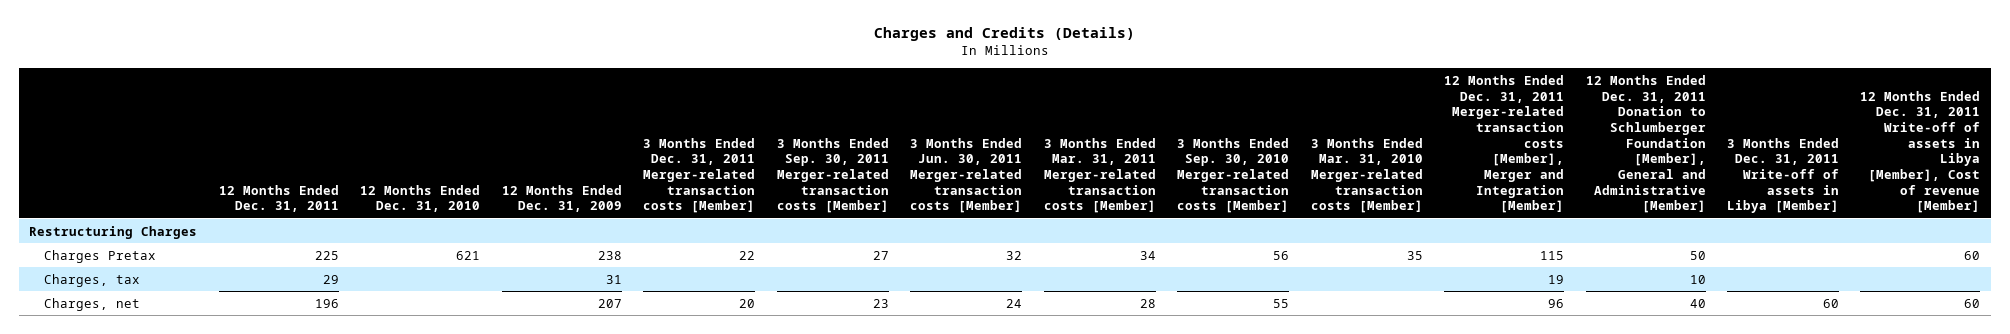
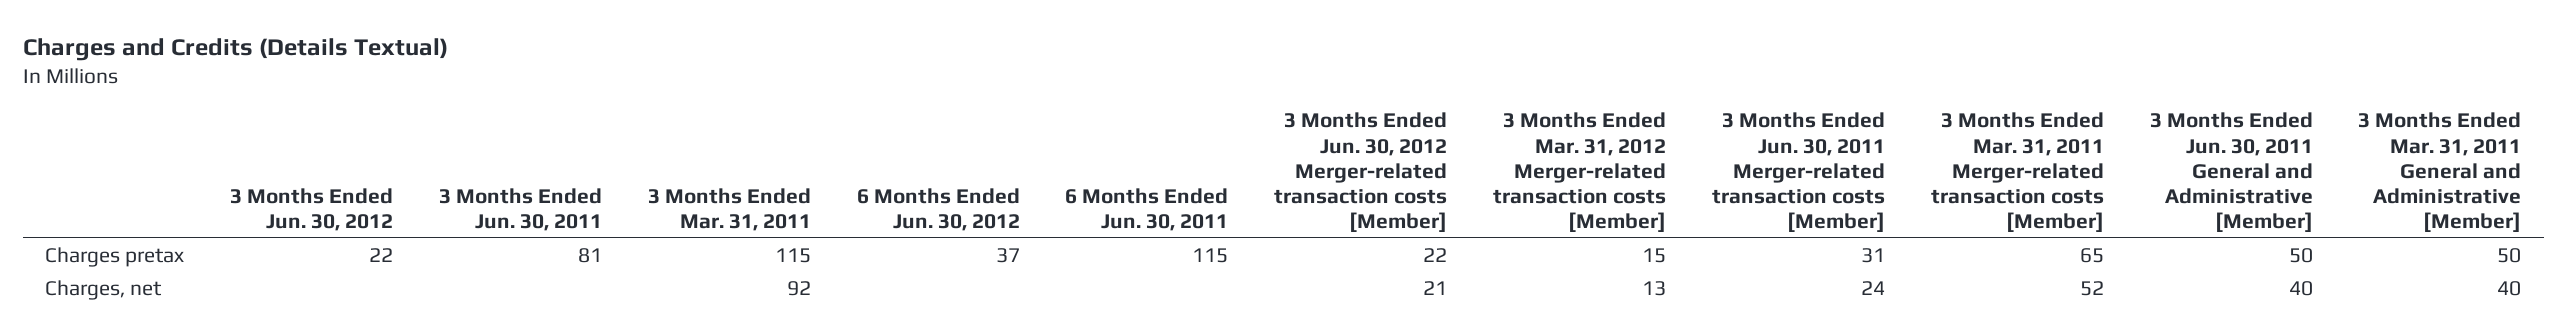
- Charges and Credits (Details)
+ Charges and Credits (Details Textual)
- | 12 Months Ended Dec. 31, 2011 | 12 Months Ended Dec. 31, 2010 | 12 Months Ended Dec. 31, 2009 | 3 Months Ended Dec. 31, 2011 Merger-related transaction costs [Member] | 3 Months Ended Sep. 30, 2011 Merger-related transaction costs [Member] | 3 Months Ended Jun. 30, 2011 Merger-related transaction costs [Member] | 3 Months Ended Mar. 31, 2011 Merger-related transaction costs [Member] | 3 Months Ended Sep. 30, 2010 Merger-related transaction costs [Member] | 3 Months Ended Mar. 31, 2010 Merger-related transaction costs [Member] | 12 Months Ended Dec. 31, 2011 Merger-related transaction costs [Member], Merger and Integration [Member] | 12 Months Ended Dec. 31, 2011 Donation to Schlumberger Foundation [Member], General and Administrative [Member] | 3 Months Ended Dec. 31, 2011 Write-off of assets in Libya [Member] | 12 Months Ended Dec. 31, 2011 Write-off of assets in Libya [Member], Cost of revenue [Member]
+ | 3 Months Ended Jun. 30, 2012 | 3 Months Ended Jun. 30, 2011 | 3 Months Ended Mar. 31, 2011 | 6 Months Ended Jun. 30, 2012 | 6 Months Ended Jun. 30, 2011 | 3 Months Ended Jun. 30, 2012 Merger-related transaction costs [Member] | 3 Months Ended Mar. 31, 2012 Merger-related transaction costs [Member] | 3 Months Ended Jun. 30, 2011 Merger-related transaction costs [Member] | 3 Months Ended Mar. 31, 2011 Merger-related transaction costs [Member] | 3 Months Ended Jun. 30, 2011 General and Administrative [Member] | 3 Months Ended Mar. 31, 2011 General and Administrative [Member]
- Restructuring Charges
- Charges Pretax | 225 | 621 | 238 | 22 | 27 | 32 | 34 | 56 | 35 | 115 | 50 | | 60
- Charges, tax | 29 | | 31 | | | | | | | 19 | 10 | |
- Charges, net | 196 | | 207 | 20 | 23 | 24 | 28 | 55 | | 96 | 40 | 60 | 60
+ Charges pretax | 22 | 81 | 115 | 37 | 115 | 22 | 15 | 31 | 65 | 50 | 50
+ Charges, net | | | 92 | | | 21 | 13 | 24 | 52 | 40 | 40

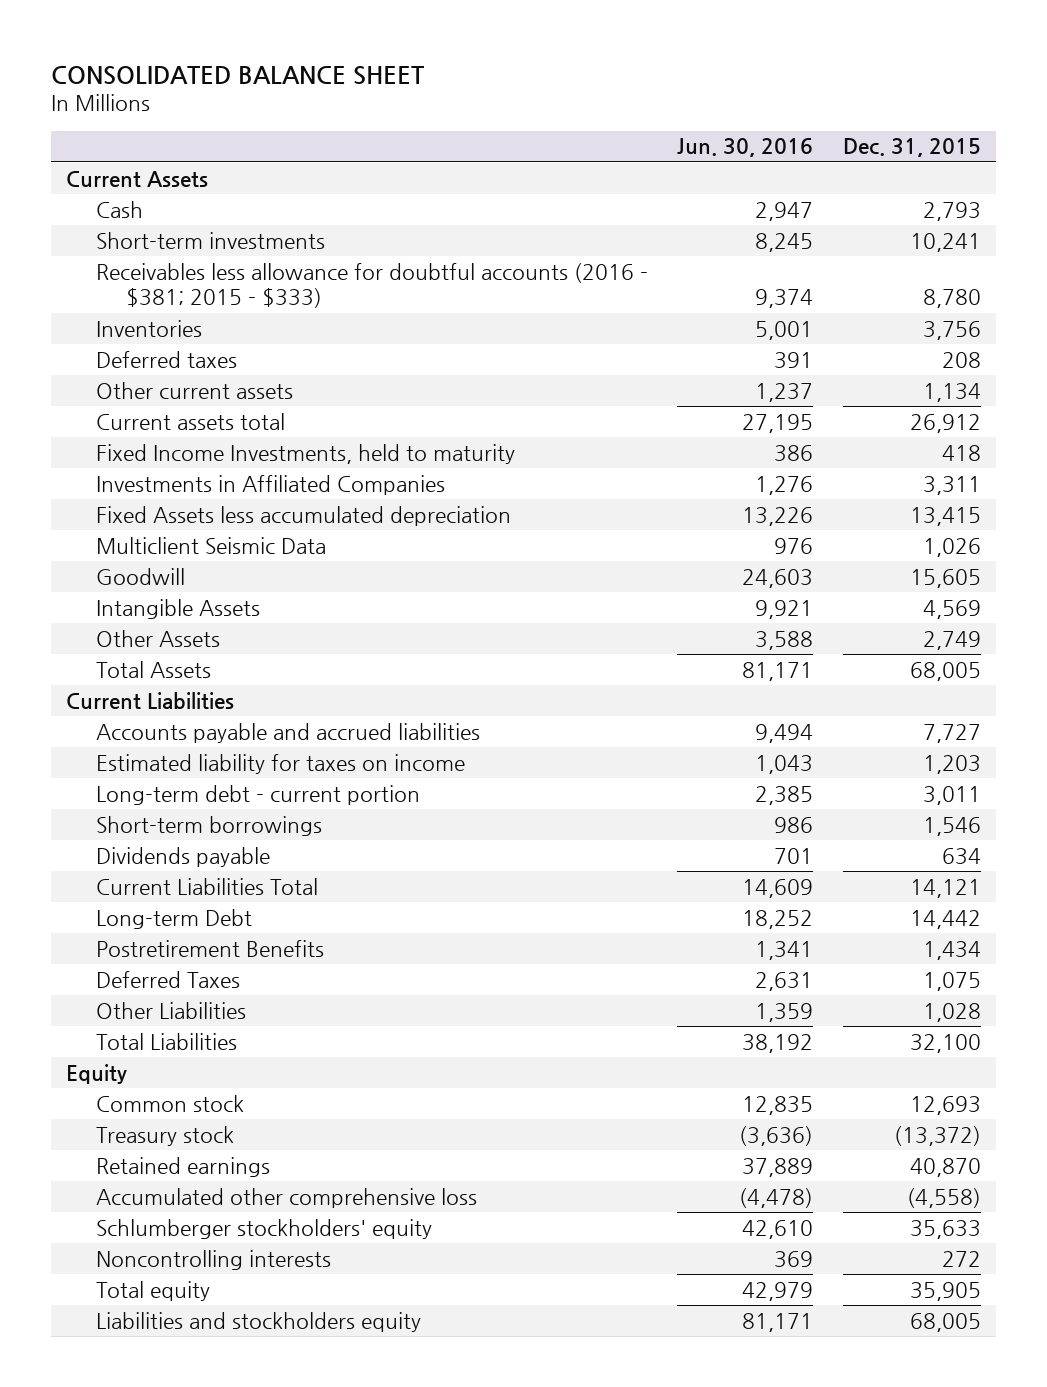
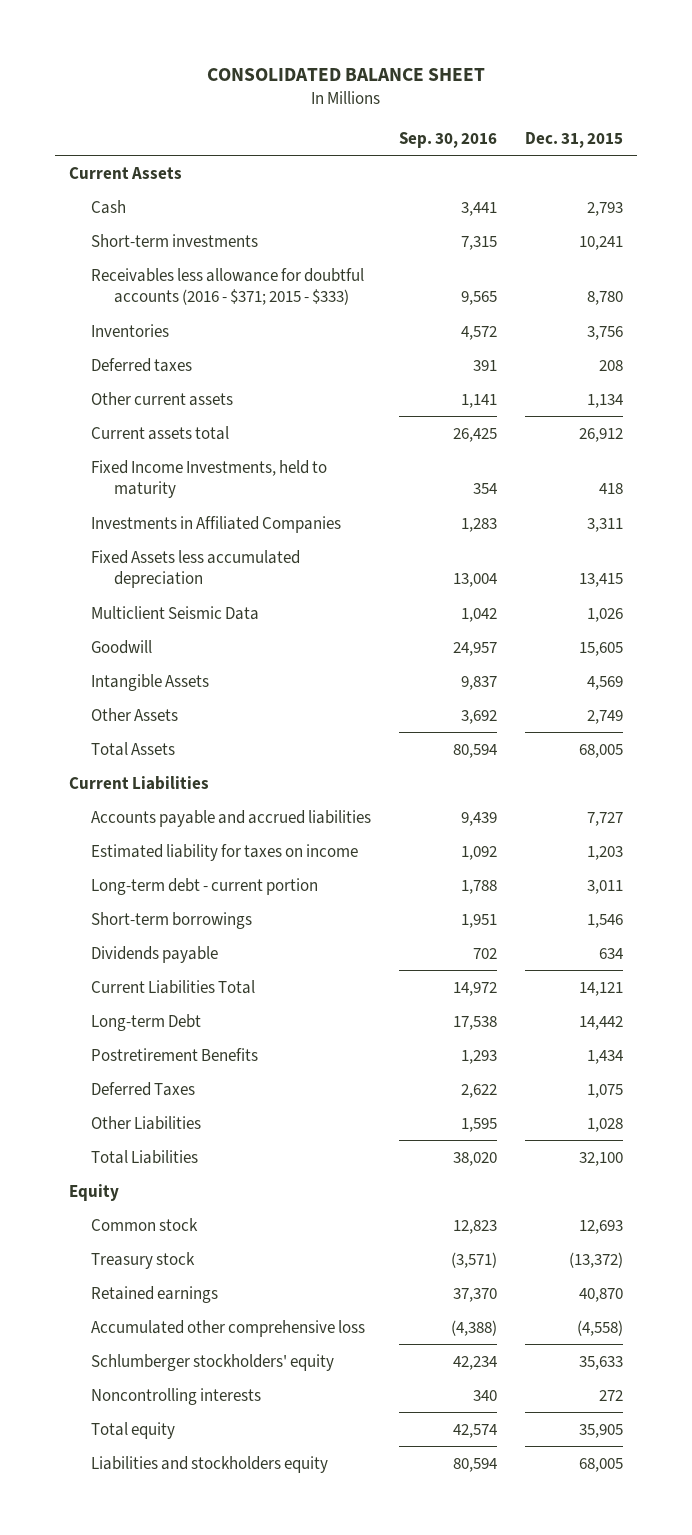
- | Jun. 30, 2016 | Dec. 31, 2015
+ | Sep. 30, 2016 | Dec. 31, 2015
- Receivables less allowance for doubtful accounts (2016 - $381; 2015 - $333) | 9,374 | 8,780
+ Receivables less allowance for doubtful accounts (2016 - $371; 2015 - $333) | 9,565 | 8,780

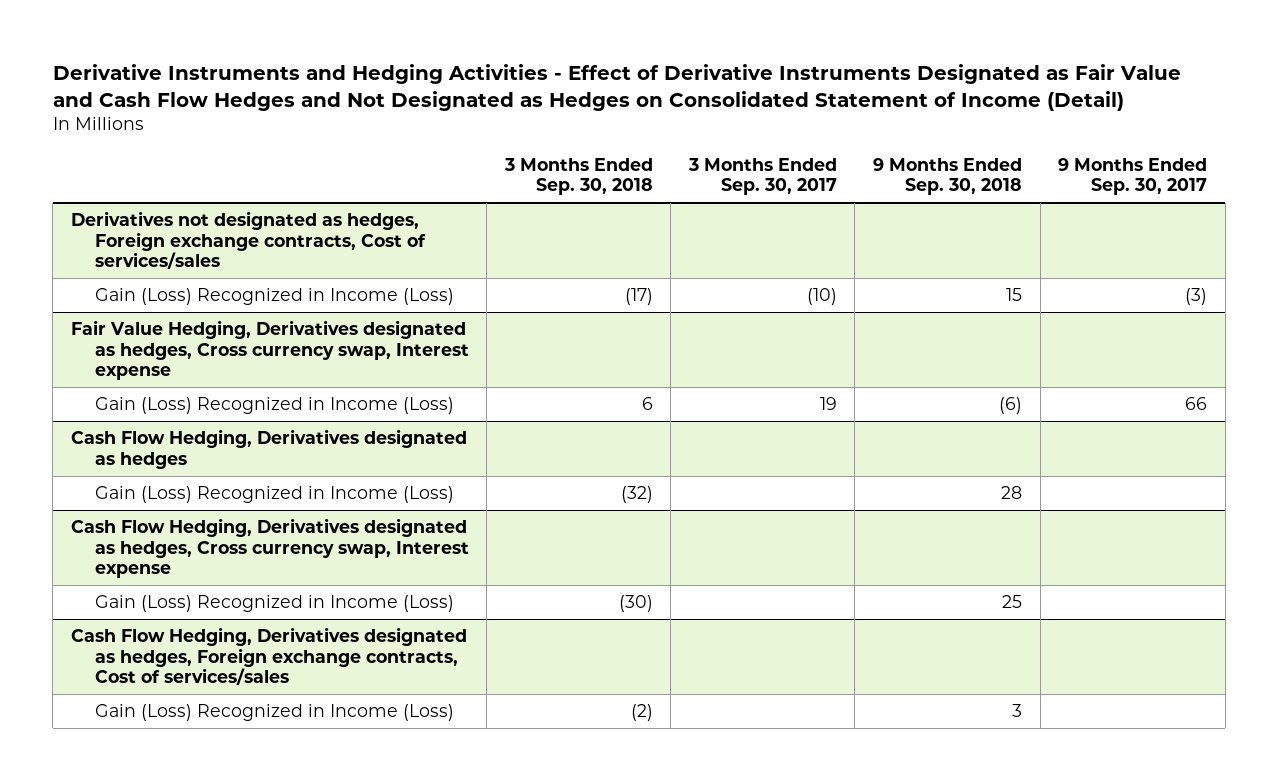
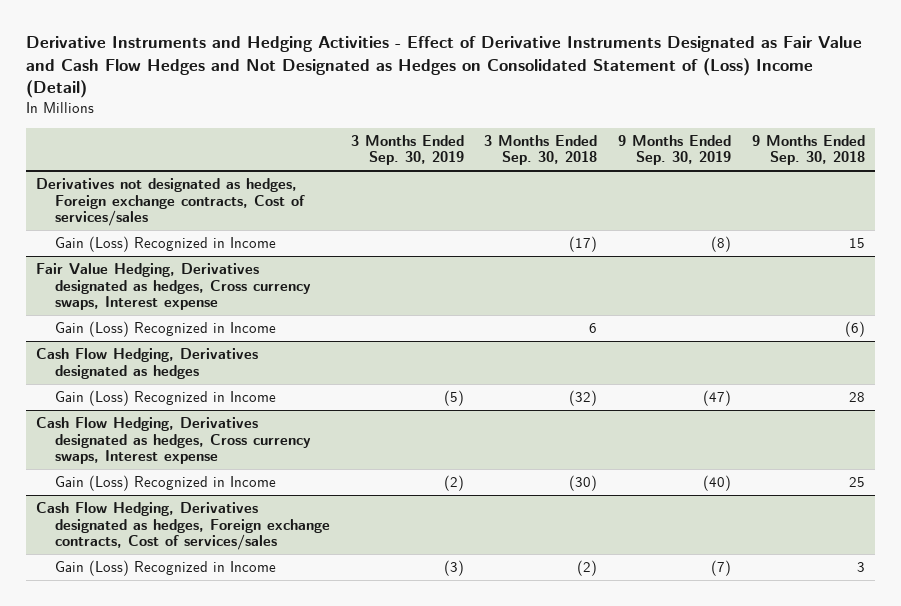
- Derivative Instruments and Hedging Activities - Effect of Derivative Instruments Designated as Fair Value and Cash Flow Hedges and Not Designated as Hedges on Consolidated Statement of Income (Detail)
+ Derivative Instruments and Hedging Activities - Effect of Derivative Instruments Designated as Fair Value and Cash Flow Hedges and Not Designated as Hedges on Consolidated Statement of (Loss) Income (Detail)
- | 3 Months Ended Sep. 30, 2018 | 3 Months Ended Sep. 30, 2017 | 9 Months Ended Sep. 30, 2018 | 9 Months Ended Sep. 30, 2017
+ | 3 Months Ended Sep. 30, 2019 | 3 Months Ended Sep. 30, 2018 | 9 Months Ended Sep. 30, 2019 | 9 Months Ended Sep. 30, 2018
@ Derivatives not designated as hedges, Foreign exchange contracts, Cost of services/sales
- Gain (Loss) Recognized in Income (Loss) | (17) | (10) | 15 | (3)
- Fair Value Hedging, Derivatives designated as hedges, Cross currency swap, Interest expense
- Gain (Loss) Recognized in Income (Loss) | 6 | 19 | (6) | 66
@ Derivatives not designated as hedges, Foreign exchange contracts, Cost of services/sales
+ Gain (Loss) Recognized in Income | | (17) | (8) | 15
+ Fair Value Hedging, Derivatives designated as hedges, Cross currency swaps, Interest expense
+ Gain (Loss) Recognized in Income | | 6 | | (6)
@ Cash Flow Hedging, Derivatives designated as hedges
- Gain (Loss) Recognized in Income (Loss) | (32) | | 28 |
- Cash Flow Hedging, Derivatives designated as hedges, Cross currency swap, Interest expense
- Gain (Loss) Recognized in Income (Loss) | (30) | | 25 |
@ Cash Flow Hedging, Derivatives designated as hedges
+ Gain (Loss) Recognized in Income | (5) | (32) | (47) | 28
+ Cash Flow Hedging, Derivatives designated as hedges, Cross currency swaps, Interest expense
+ Gain (Loss) Recognized in Income | (2) | (30) | (40) | 25
@ Cash Flow Hedging, Derivatives designated as hedges, Foreign exchange contracts, Cost of services/sales
- Gain (Loss) Recognized in Income (Loss) | (2) | | 3 |
+ Gain (Loss) Recognized in Income | (3) | (2) | (7) | 3

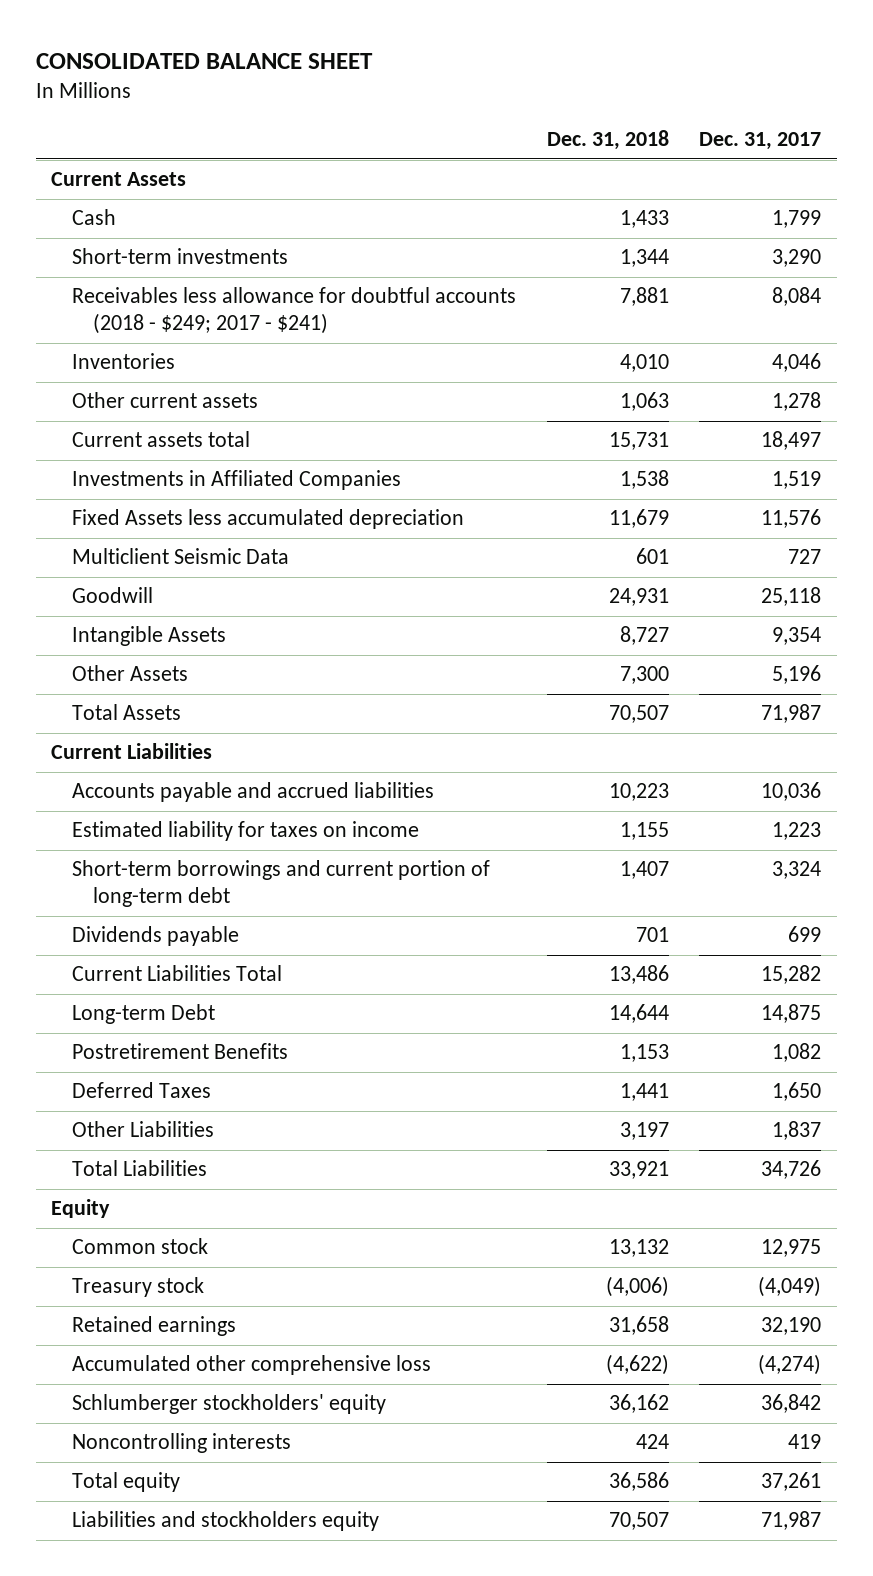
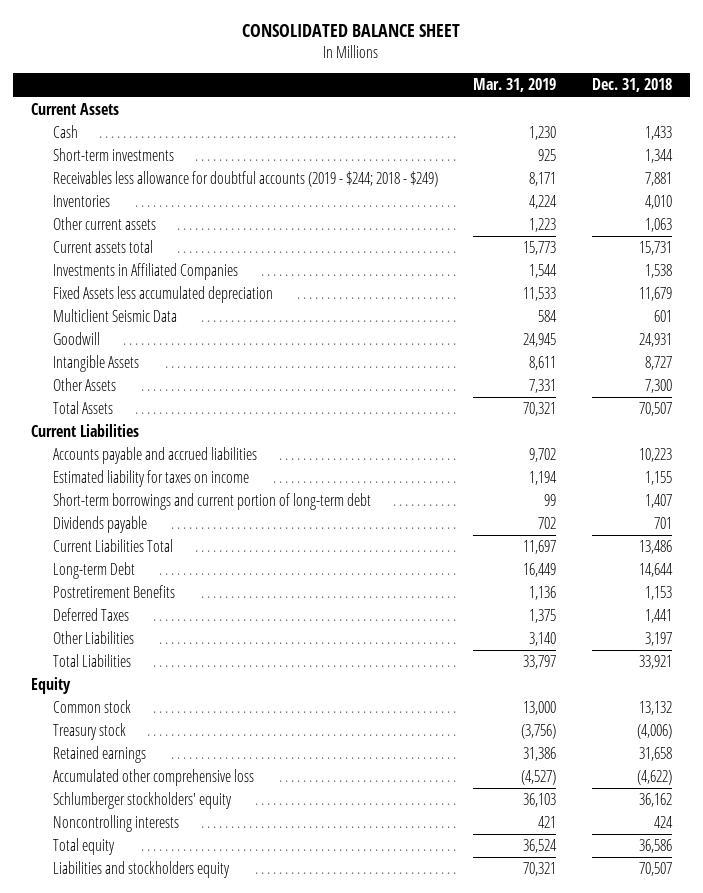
- | Dec. 31, 2018 | Dec. 31, 2017
+ | Mar. 31, 2019 | Dec. 31, 2018
- Receivables less allowance for doubtful accounts (2018 - $249; 2017 - $241) | 7,881 | 8,084
+ Receivables less allowance for doubtful accounts (2019 - $244; 2018 - $249) | 8,171 | 7,881

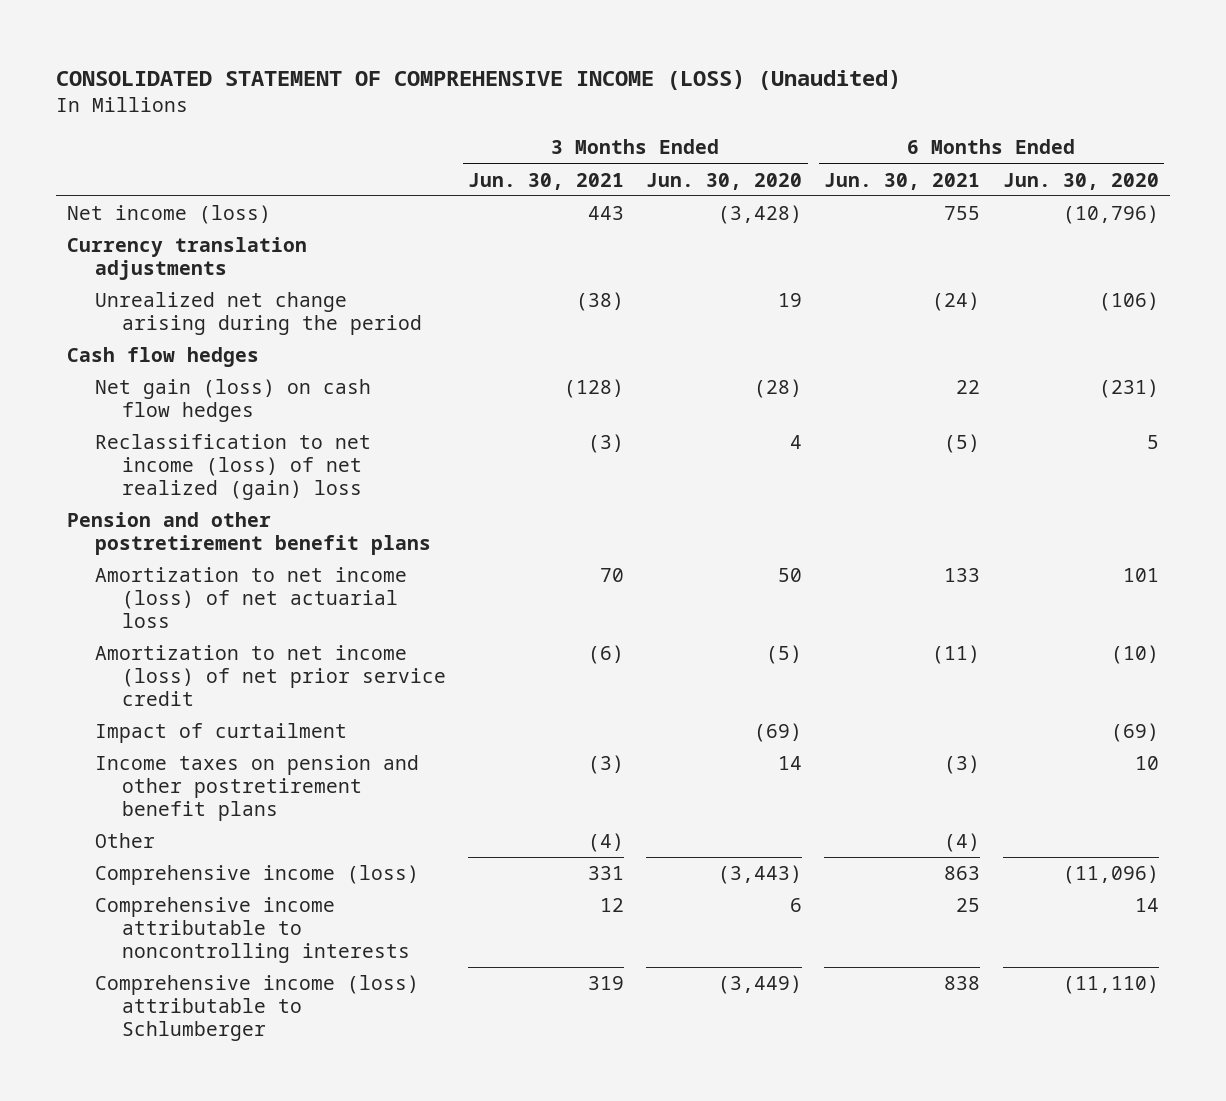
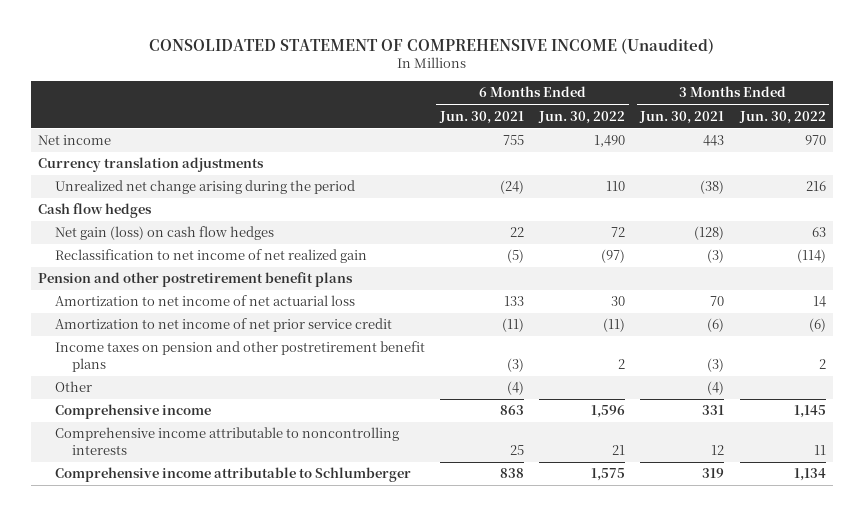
- CONSOLIDATED STATEMENT OF COMPREHENSIVE INCOME (LOSS) (Unaudited)
+ CONSOLIDATED STATEMENT OF COMPREHENSIVE INCOME (Unaudited)
- | 3 Months Ended Jun. 30, 2021 | 3 Months Ended Jun. 30, 2020 | 6 Months Ended Jun. 30, 2021 | 6 Months Ended Jun. 30, 2020
+ | 6 Months Ended Jun. 30, 2021 | 6 Months Ended Jun. 30, 2022 | 3 Months Ended Jun. 30, 2021 | 3 Months Ended Jun. 30, 2022
- Net income (loss) | 443 | (3,428) | 755 | (10,796)
+ Net income | 755 | 1,490 | 443 | 970
- Reclassification to net income (loss) of net realized (gain) loss | (3) | 4 | (5) | 5
+ Reclassification to net income of net realized gain | (5) | (97) | (3) | (114)
- Amortization to net income (loss) of net actuarial loss | 70 | 50 | 133 | 101
- Amortization to net income (loss) of net prior service credit | (6) | (5) | (11) | (10)
- Impact of curtailment | | (69) | | (69)
+ Amortization to net income of net actuarial loss | 133 | 30 | 70 | 14
+ Amortization to net income of net prior service credit | (11) | (11) | (6) | (6)
- Comprehensive income (loss) | 331 | (3,443) | 863 | (11,096)
+ Comprehensive income | 863 | 1,596 | 331 | 1,145
- Comprehensive income (loss) attributable to Schlumberger | 319 | (3,449) | 838 | (11,110)
+ Comprehensive income attributable to Schlumberger | 838 | 1,575 | 319 | 1,134

